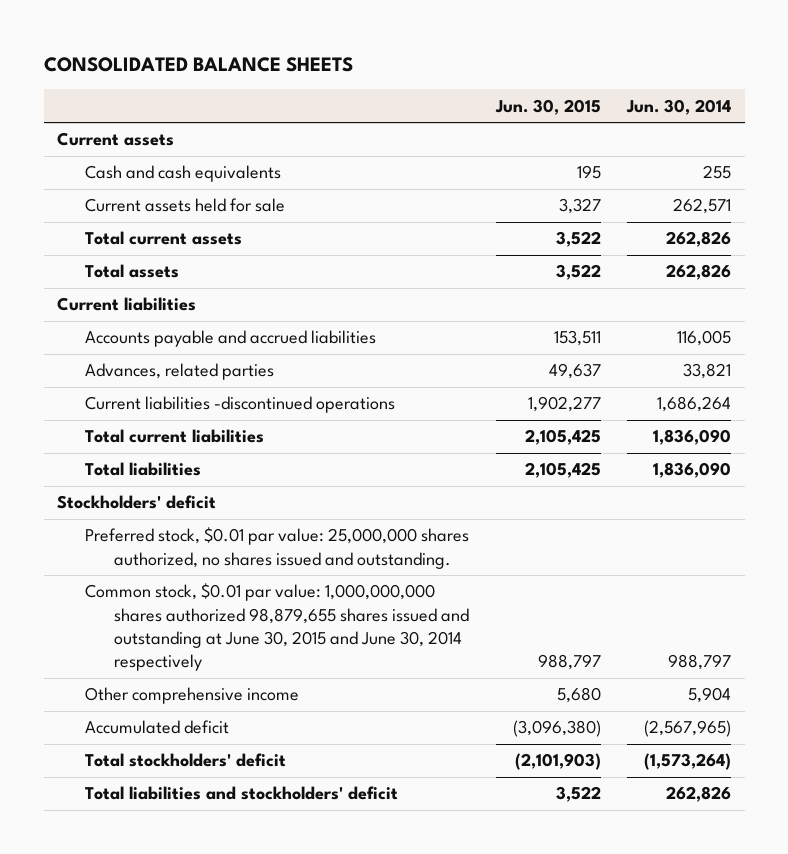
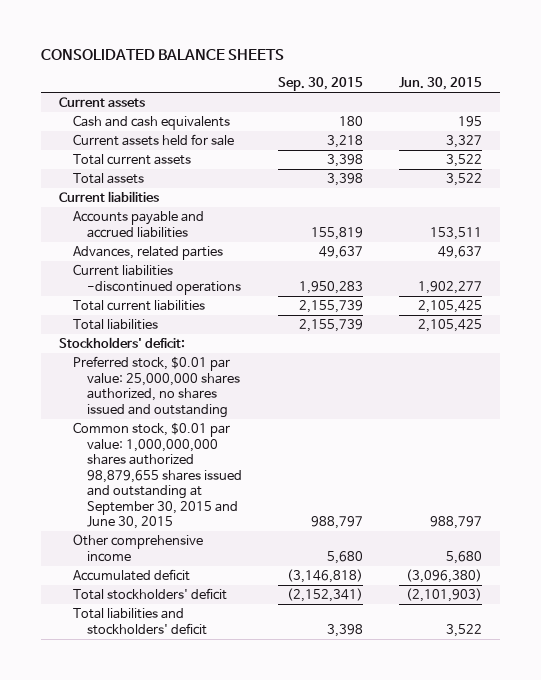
- | Jun. 30, 2015 | Jun. 30, 2014
+ | Sep. 30, 2015 | Jun. 30, 2015
- Stockholders' deficit
- Preferred stock, $0.01 par value: 25,000,000 shares authorized, no shares issued and outstanding.
- Common stock, $0.01 par value: 1,000,000,000 shares authorized 98,879,655 shares issued and outstanding at June 30, 2015 and June 30, 2014 respectively | 988,797 | 988,797
+ Stockholders' deficit:
+ Preferred stock, $0.01 par value: 25,000,000 shares authorized, no shares issued and outstanding
+ Common stock, $0.01 par value: 1,000,000,000 shares authorized 98,879,655 shares issued and outstanding at September 30, 2015 and June 30, 2015 | 988,797 | 988,797

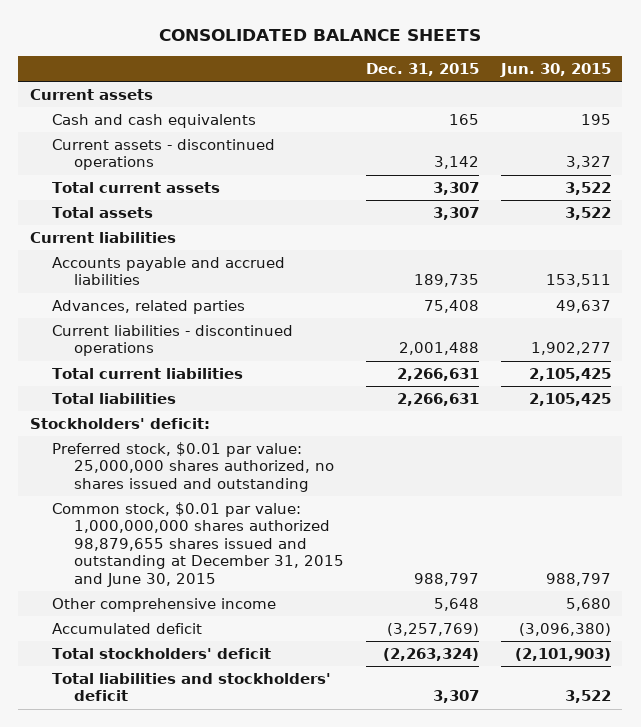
- | Sep. 30, 2015 | Jun. 30, 2015
+ | Dec. 31, 2015 | Jun. 30, 2015
- Current assets held for sale | 3,218 | 3,327
+ Current assets - discontinued operations | 3,142 | 3,327
- Current liabilities -discontinued operations | 1,950,283 | 1,902,277
+ Current liabilities - discontinued operations | 2,001,488 | 1,902,277
- Common stock, $0.01 par value: 1,000,000,000 shares authorized 98,879,655 shares issued and outstanding at September 30, 2015 and June 30, 2015 | 988,797 | 988,797
+ Common stock, $0.01 par value: 1,000,000,000 shares authorized 98,879,655 shares issued and outstanding at December 31, 2015 and June 30, 2015 | 988,797 | 988,797

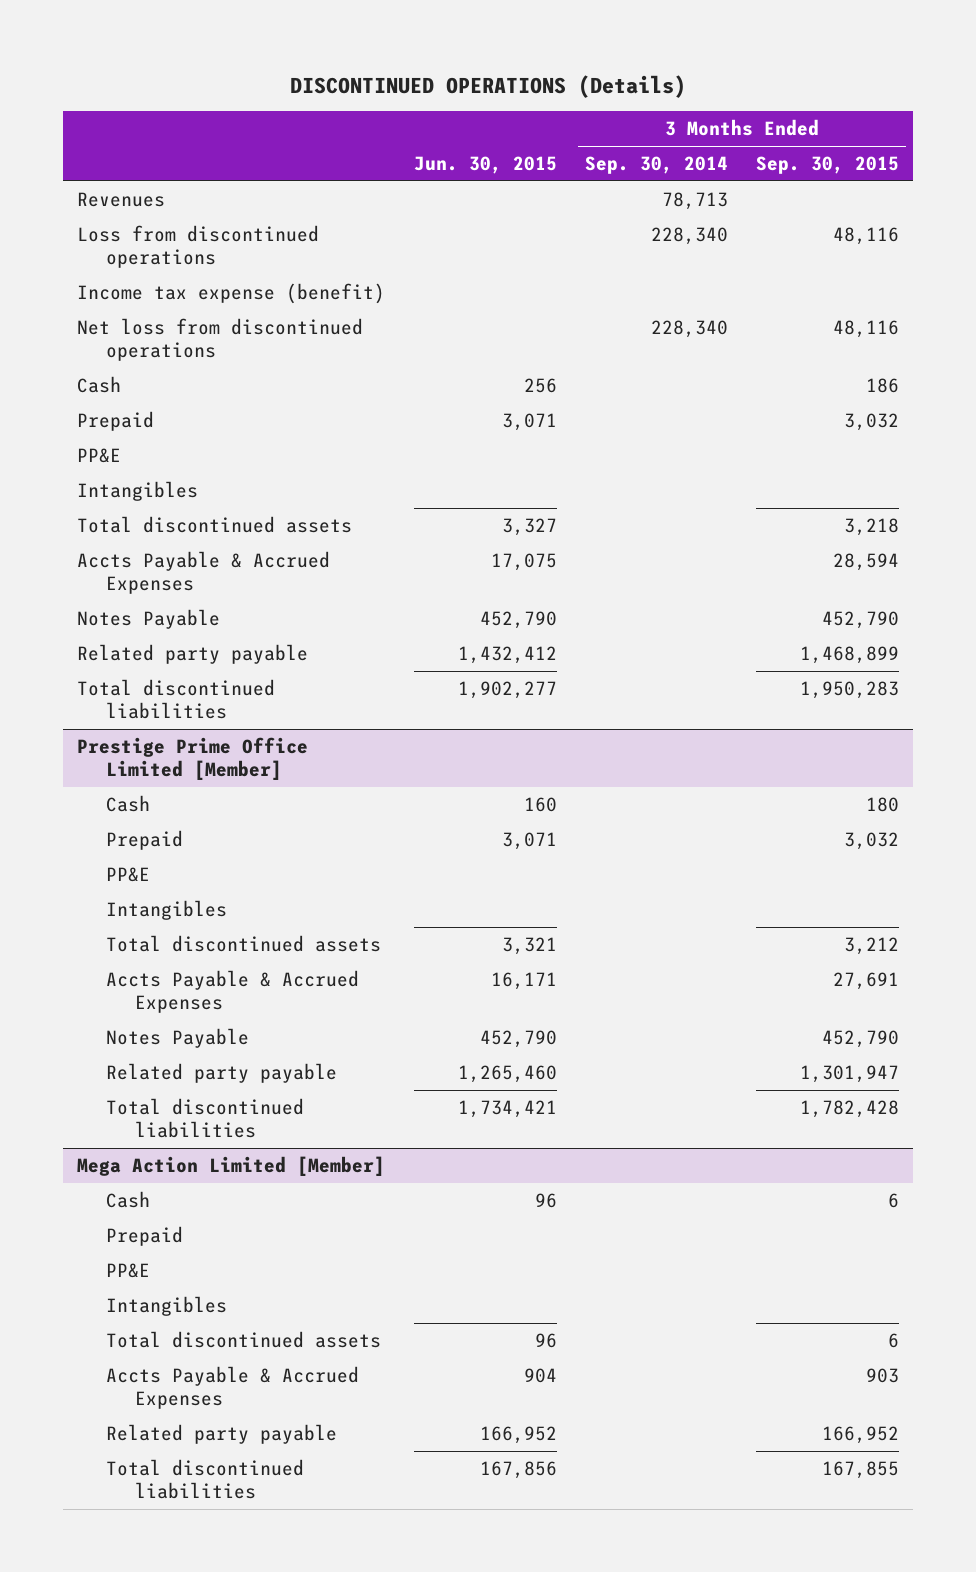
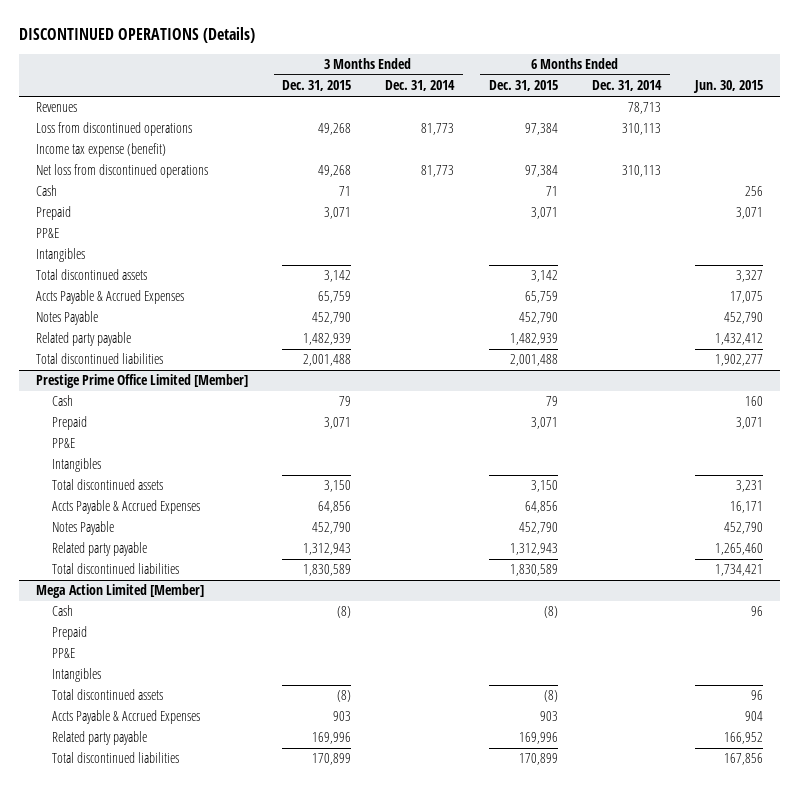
- | Jun. 30, 2015 | 3 Months Ended Sep. 30, 2014 | 3 Months Ended Sep. 30, 2015
+ | 3 Months Ended Dec. 31, 2015 | 3 Months Ended Dec. 31, 2014 | 6 Months Ended Dec. 31, 2015 | 6 Months Ended Dec. 31, 2014 | Jun. 30, 2015
@ Prestige Prime Office Limited [Member]
- Total discontinued assets | 3,321 | | 3,212
+ Total discontinued assets | 3,150 | | 3,150 | | 3,231

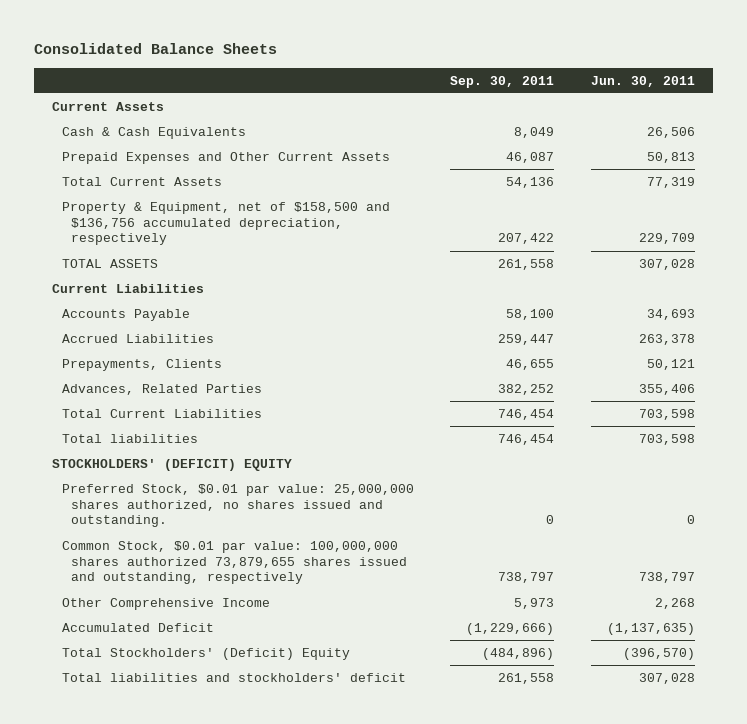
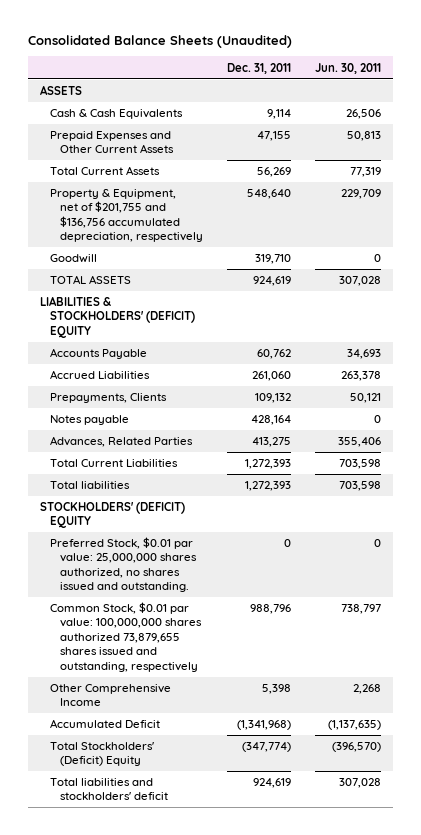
- Consolidated Balance Sheets
+ Consolidated Balance Sheets (Unaudited)
- | Sep. 30, 2011 | Jun. 30, 2011
+ | Dec. 31, 2011 | Jun. 30, 2011
- Current Assets
+ ASSETS
- Property & Equipment, net of $158,500 and $136,756 accumulated depreciation, respectively | 207,422 | 229,709
+ Property & Equipment, net of $201,755 and $136,756 accumulated depreciation, respectively | 548,640 | 229,709
+ Goodwill | 319,710 | 0
- Current Liabilities
+ LIABILITIES & STOCKHOLDERS' (DEFICIT) EQUITY
+ Notes payable | 428,164 | 0

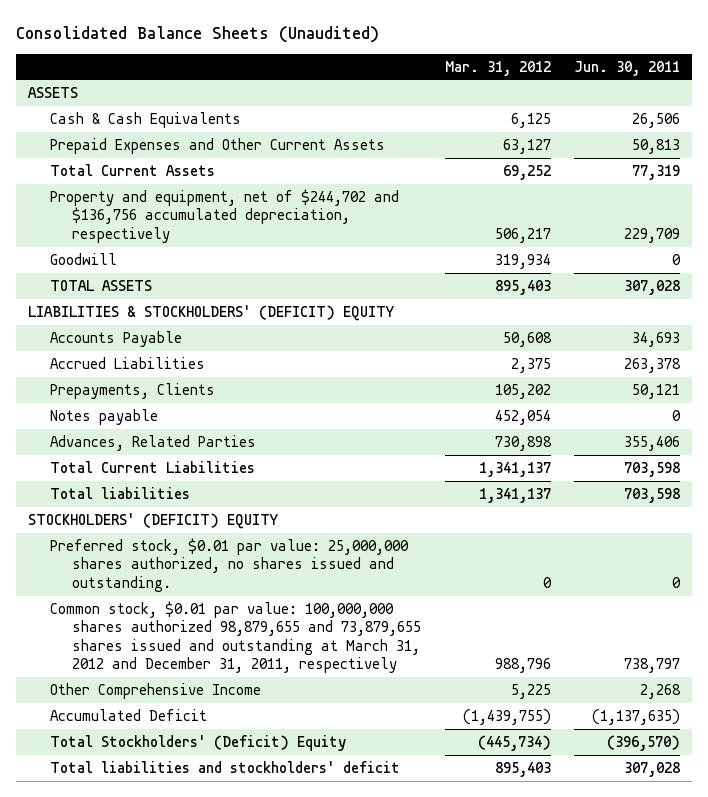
- | Dec. 31, 2011 | Jun. 30, 2011
+ | Mar. 31, 2012 | Jun. 30, 2011
- Property & Equipment, net of $201,755 and $136,756 accumulated depreciation, respectively | 548,640 | 229,709
+ Property and equipment, net of $244,702 and $136,756 accumulated depreciation, respectively | 506,217 | 229,709
- Preferred Stock, $0.01 par value: 25,000,000 shares authorized, no shares issued and outstanding. | 0 | 0
- Common Stock, $0.01 par value: 100,000,000 shares authorized 73,879,655 shares issued and outstanding, respectively | 988,796 | 738,797
+ Preferred stock, $0.01 par value: 25,000,000 shares authorized, no shares issued and outstanding. | 0 | 0
+ Common stock, $0.01 par value: 100,000,000 shares authorized 98,879,655 and 73,879,655 shares issued and outstanding at March 31, 2012 and December 31, 2011, respectively | 988,796 | 738,797

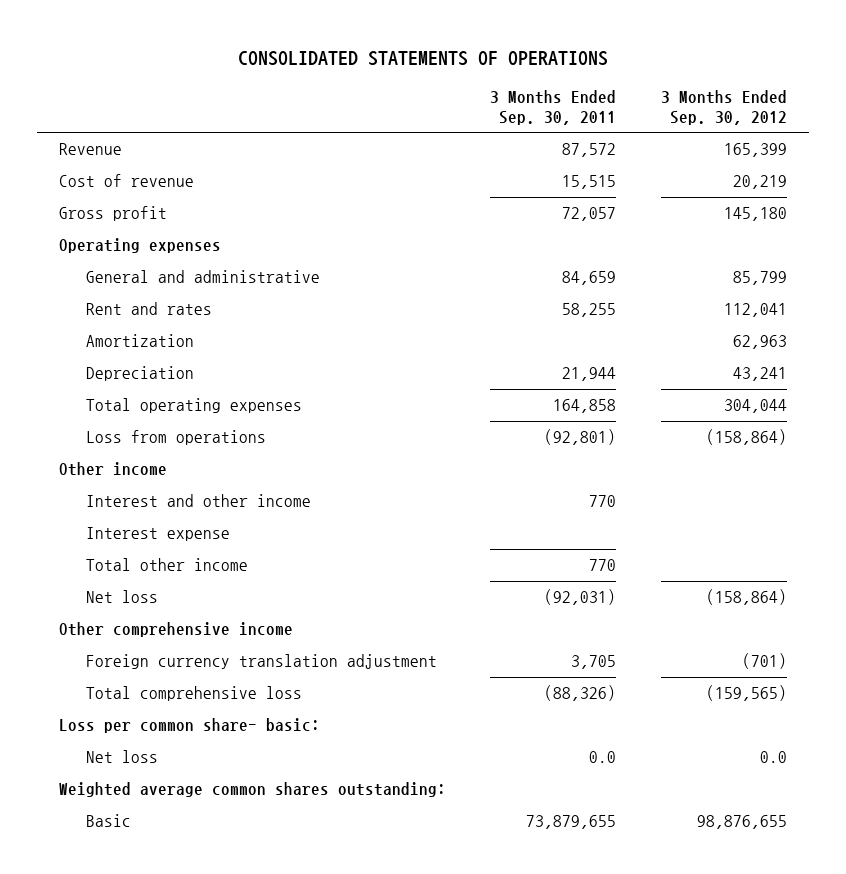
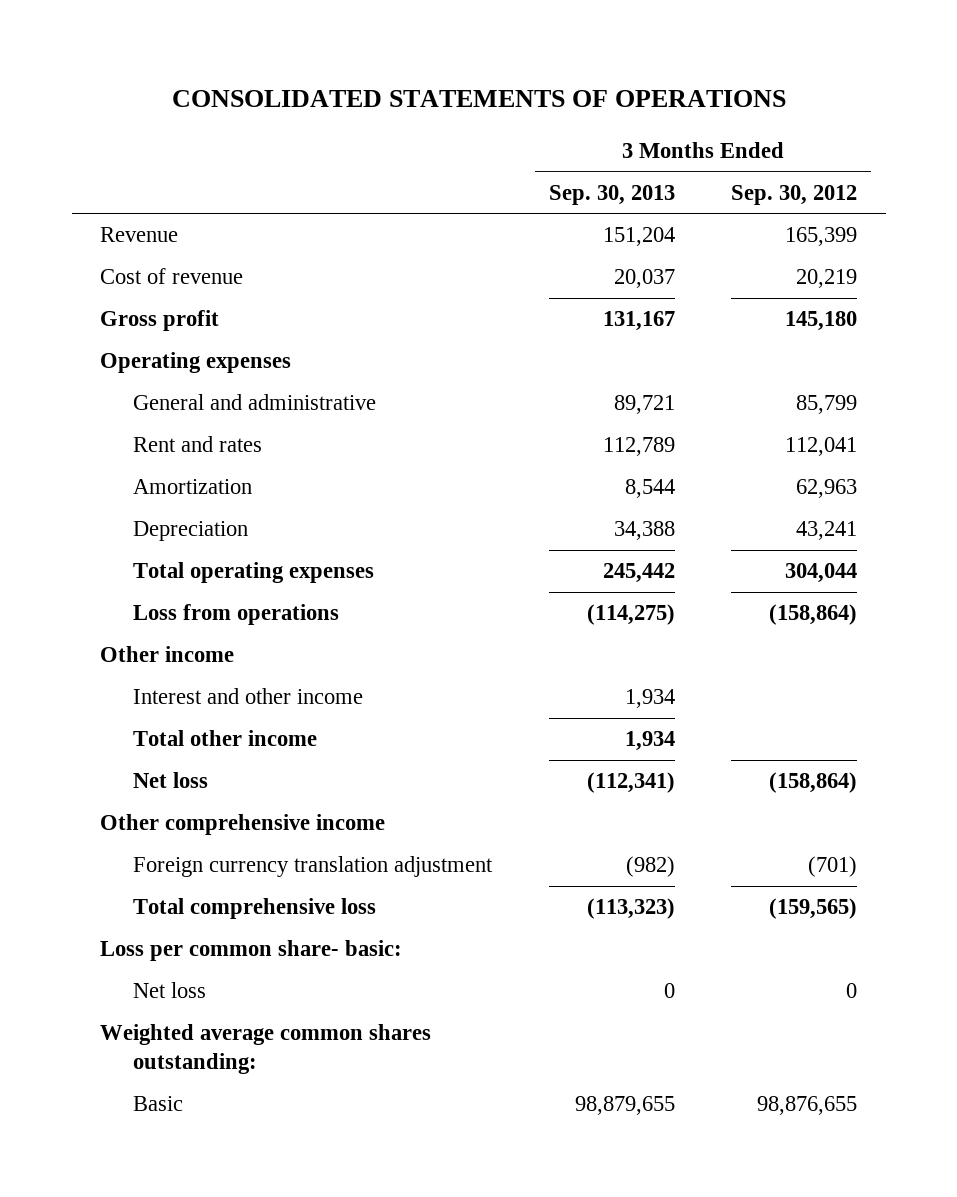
- | 3 Months Ended Sep. 30, 2011 | 3 Months Ended Sep. 30, 2012
+ | 3 Months Ended Sep. 30, 2013 | 3 Months Ended Sep. 30, 2012
- Interest expense
- Net loss | 0.0 | 0.0
+ Net loss | 0 | 0

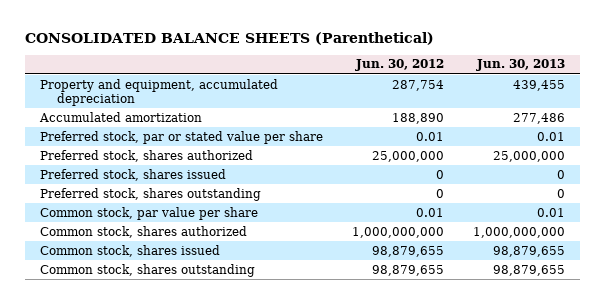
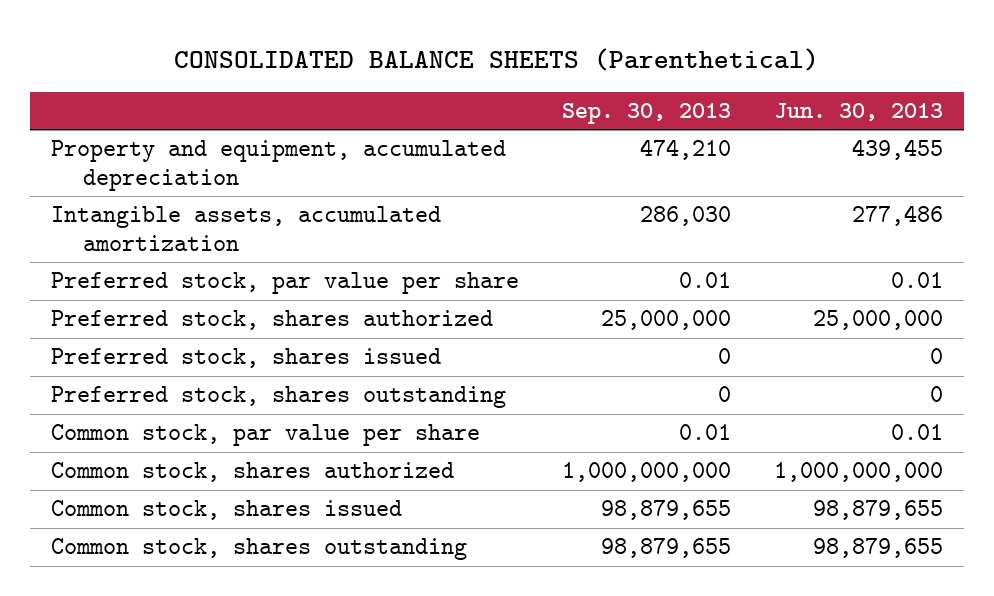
- | Jun. 30, 2012 | Jun. 30, 2013
+ | Sep. 30, 2013 | Jun. 30, 2013
- Accumulated amortization | 188,890 | 277,486
- Preferred stock, par or stated value per share | 0.01 | 0.01
+ Intangible assets, accumulated amortization | 286,030 | 277,486
+ Preferred stock, par value per share | 0.01 | 0.01

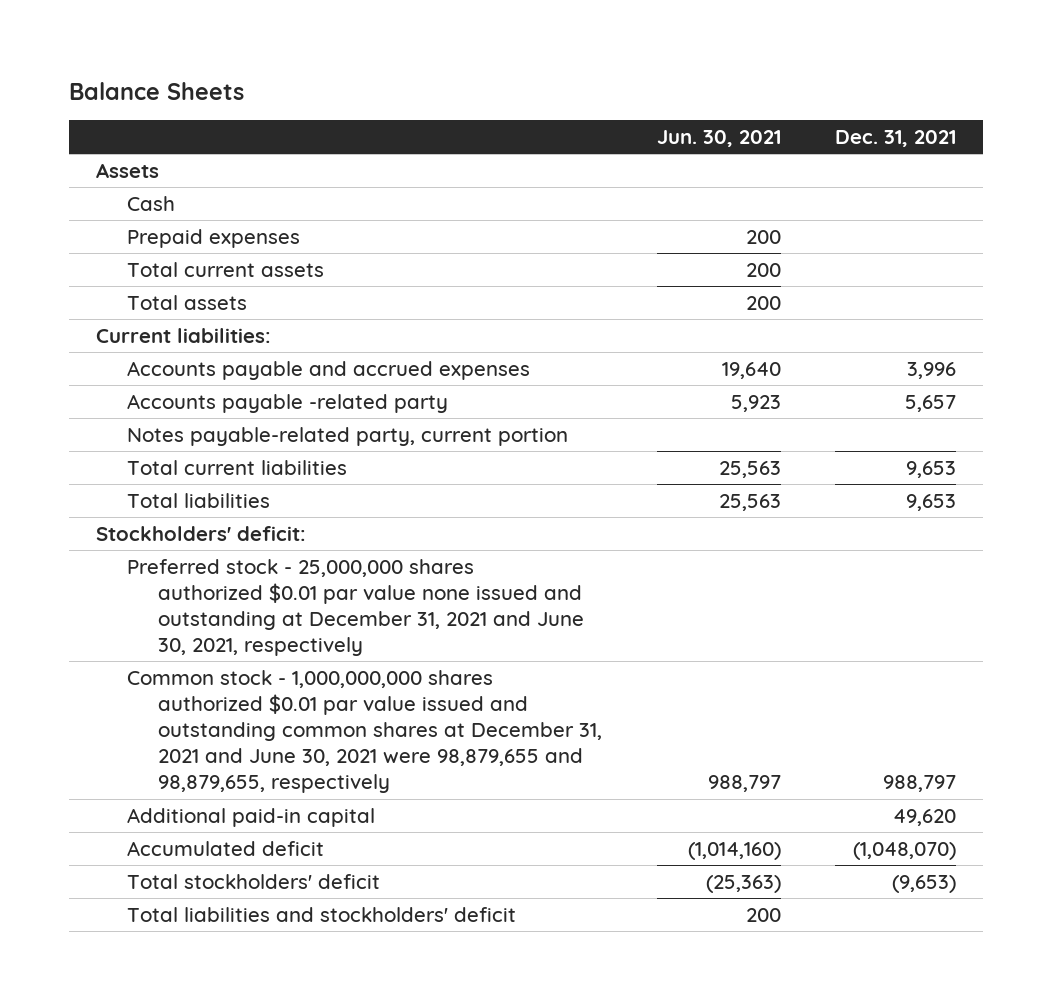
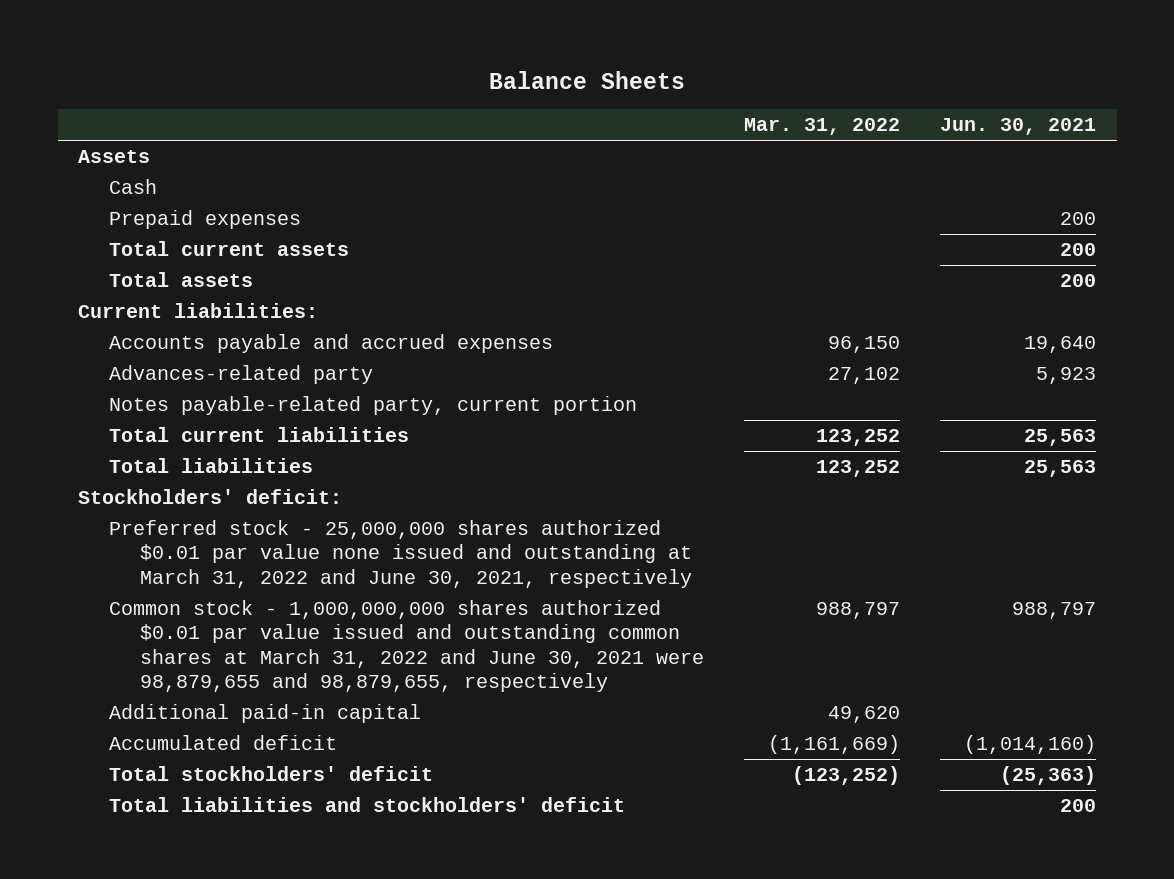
- | Jun. 30, 2021 | Dec. 31, 2021
+ | Mar. 31, 2022 | Jun. 30, 2021
- Accounts payable -related party | 5,923 | 5,657
+ Advances-related party | 27,102 | 5,923
- Preferred stock - 25,000,000 shares authorized $0.01 par value none issued and outstanding at December 31, 2021 and June 30, 2021, respectively
- Common stock - 1,000,000,000 shares authorized $0.01 par value issued and outstanding common shares at December 31, 2021 and June 30, 2021 were 98,879,655 and 98,879,655, respectively | 988,797 | 988,797
+ Preferred stock - 25,000,000 shares authorized $0.01 par value none issued and outstanding at March 31, 2022 and June 30, 2021, respectively
+ Common stock - 1,000,000,000 shares authorized $0.01 par value issued and outstanding common shares at March 31, 2022 and June 30, 2021 were 98,879,655 and 98,879,655, respectively | 988,797 | 988,797

